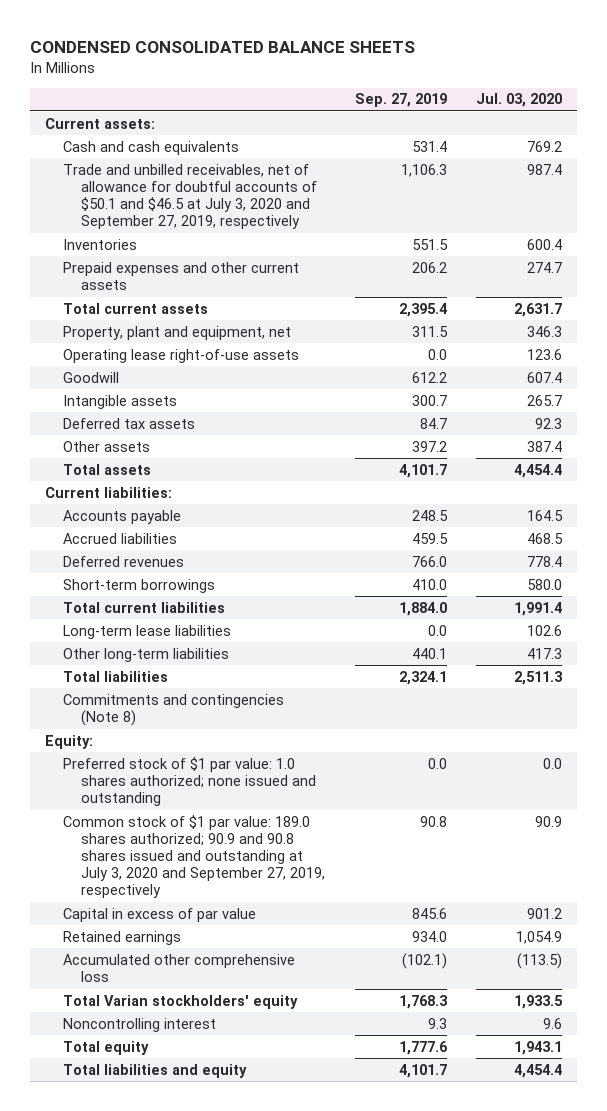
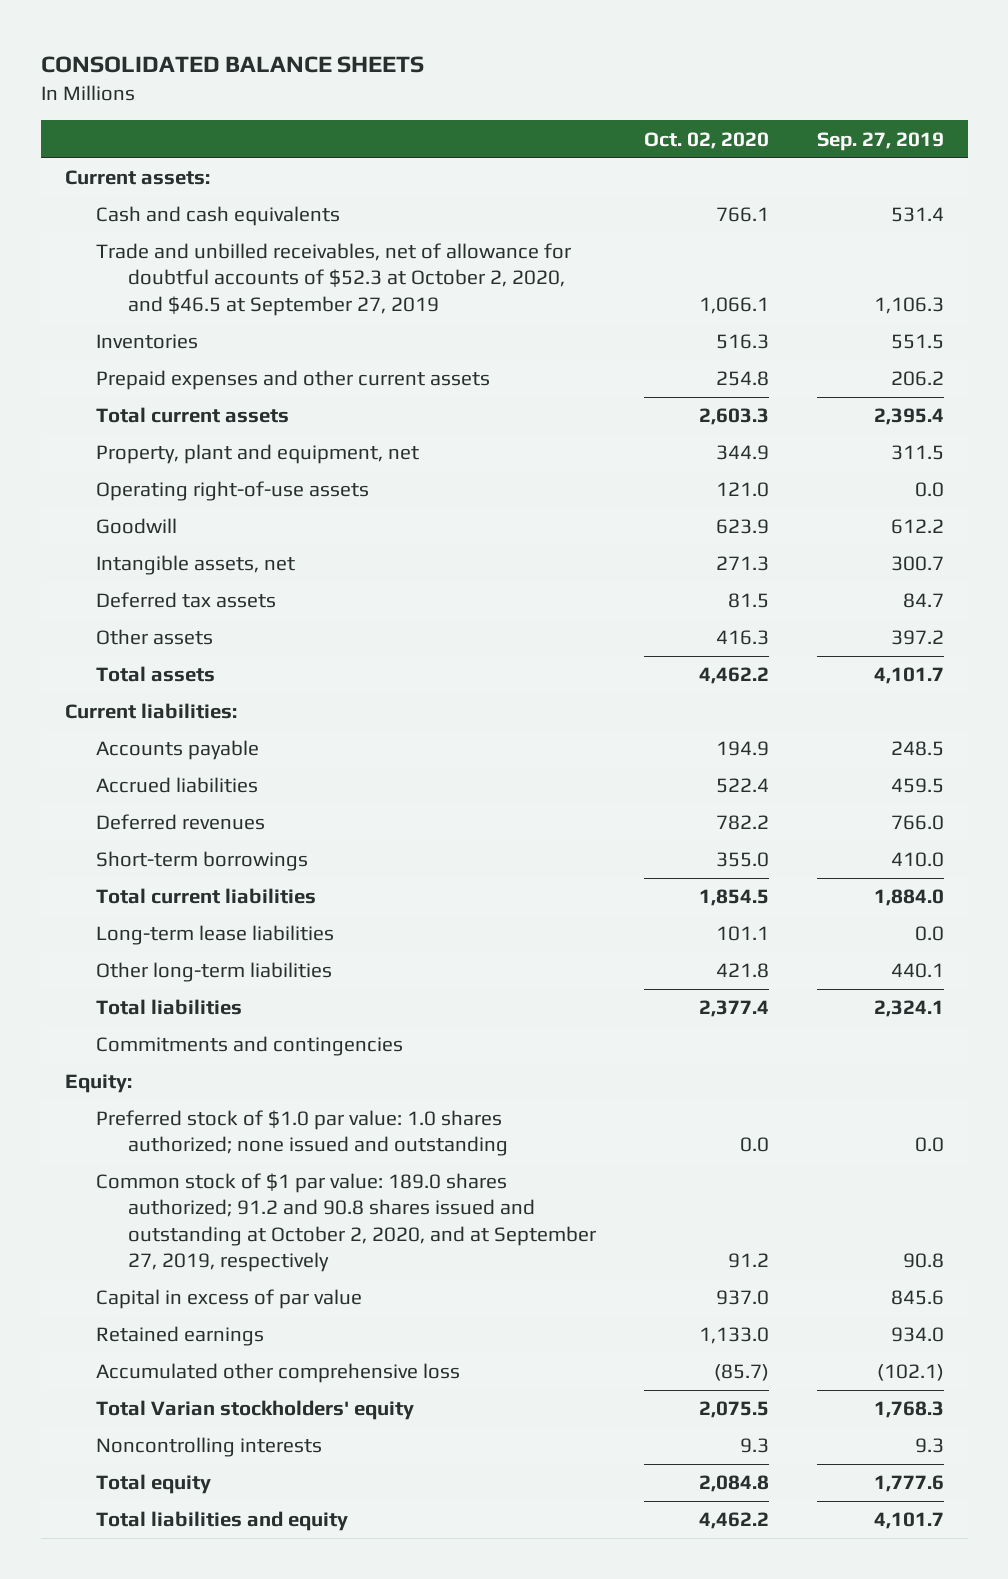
- CONDENSED CONSOLIDATED BALANCE SHEETS
+ CONSOLIDATED BALANCE SHEETS
- | Sep. 27, 2019 | Jul. 03, 2020
+ | Oct. 02, 2020 | Sep. 27, 2019
- Trade and unbilled receivables, net of allowance for doubtful accounts of $50.1 and $46.5 at July 3, 2020 and September 27, 2019, respectively | 1,106.3 | 987.4
+ Trade and unbilled receivables, net of allowance for doubtful accounts of $52.3 at October 2, 2020, and $46.5 at September 27, 2019 | 1,066.1 | 1,106.3
- Operating lease right-of-use assets | 0.0 | 123.6
+ Operating right-of-use assets | 121.0 | 0.0
- Intangible assets | 300.7 | 265.7
+ Intangible assets, net | 271.3 | 300.7
- Commitments and contingencies (Note 8)
+ Commitments and contingencies
- Preferred stock of $1 par value: 1.0 shares authorized; none issued and outstanding | 0.0 | 0.0
- Common stock of $1 par value: 189.0 shares authorized; 90.9 and 90.8 shares issued and outstanding at July 3, 2020 and September 27, 2019, respectively | 90.8 | 90.9
+ Preferred stock of $1.0 par value: 1.0 shares authorized; none issued and outstanding | 0.0 | 0.0
+ Common stock of $1 par value: 189.0 shares authorized; 91.2 and 90.8 shares issued and outstanding at October 2, 2020, and at September 27, 2019, respectively | 91.2 | 90.8
- Noncontrolling interest | 9.3 | 9.6
+ Noncontrolling interests | 9.3 | 9.3

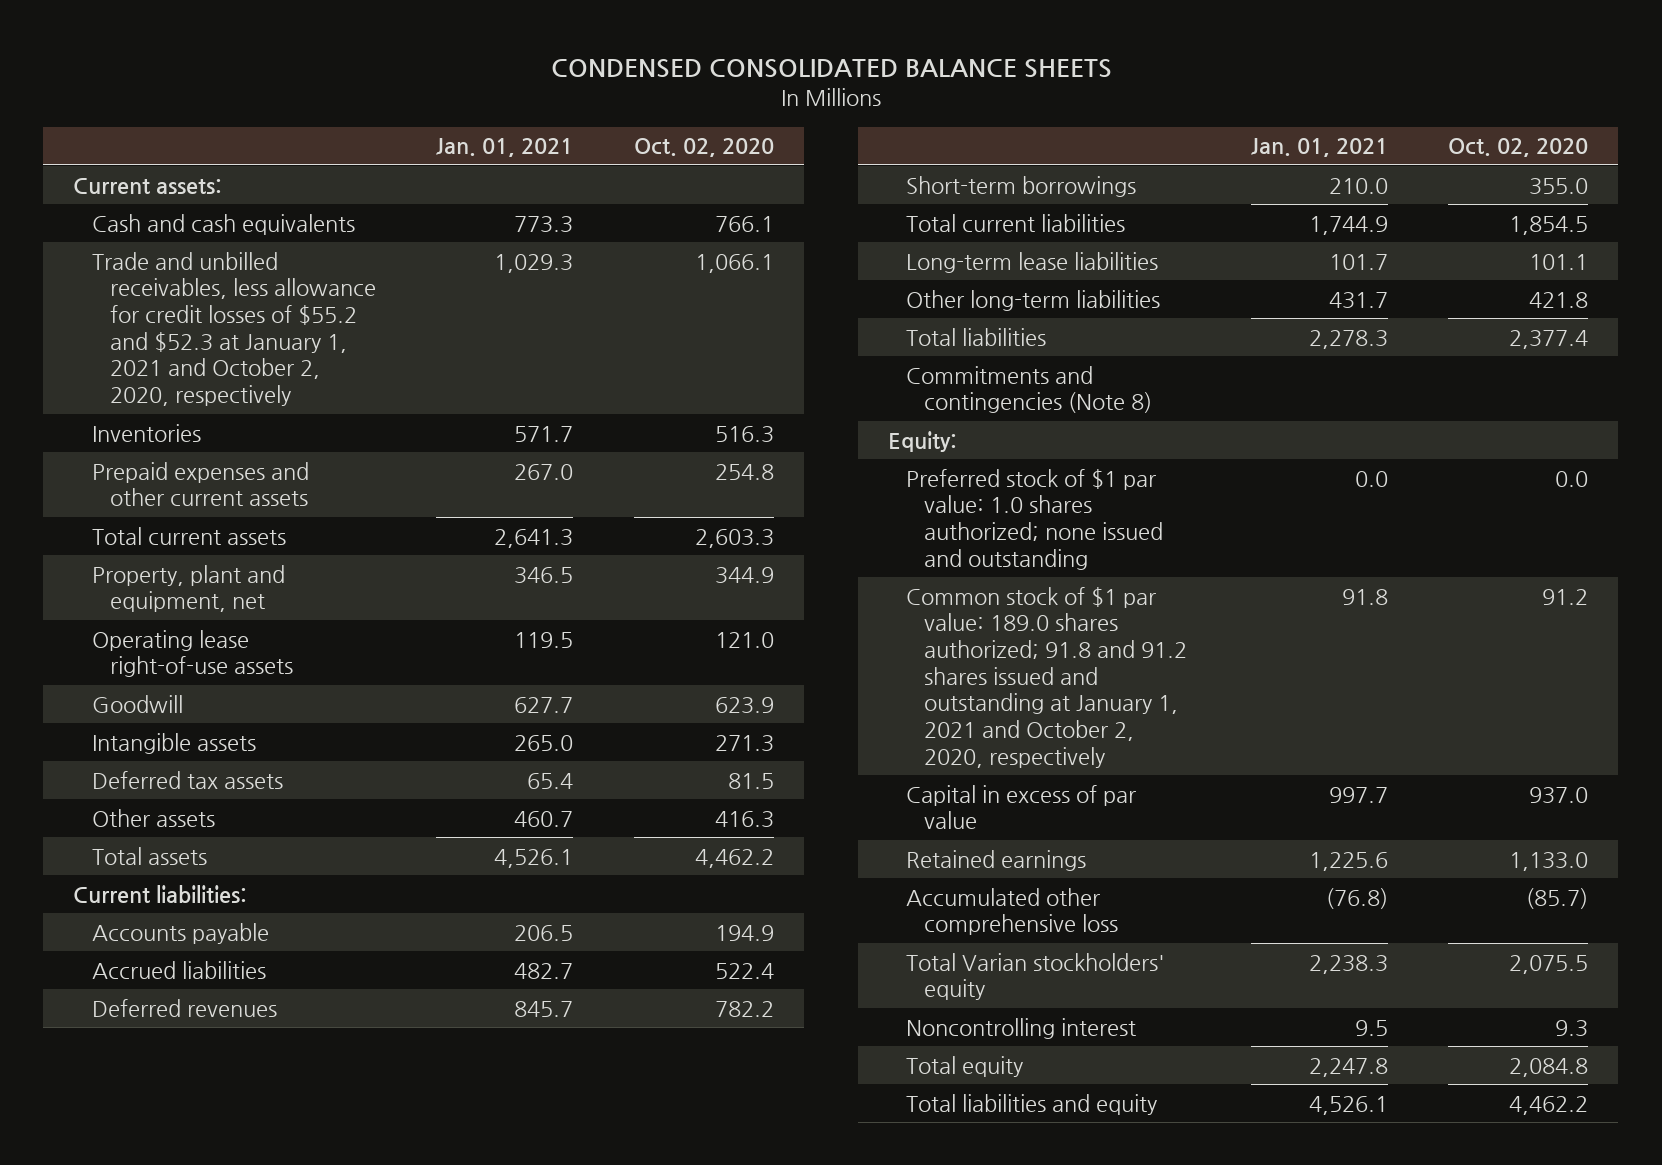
- CONSOLIDATED BALANCE SHEETS
+ CONDENSED CONSOLIDATED BALANCE SHEETS
- | Oct. 02, 2020 | Sep. 27, 2019
+ | Jan. 01, 2021 | Oct. 02, 2020
- Trade and unbilled receivables, net of allowance for doubtful accounts of $52.3 at October 2, 2020, and $46.5 at September 27, 2019 | 1,066.1 | 1,106.3
+ Trade and unbilled receivables, less allowance for credit losses of $55.2 and $52.3 at January 1, 2021 and October 2, 2020, respectively | 1,029.3 | 1,066.1
- Operating right-of-use assets | 121.0 | 0.0
+ Operating lease right-of-use assets | 119.5 | 121.0
- Intangible assets, net | 271.3 | 300.7
+ Intangible assets | 265.0 | 271.3
- Commitments and contingencies
+ Commitments and contingencies (Note 8)
- Preferred stock of $1.0 par value: 1.0 shares authorized; none issued and outstanding | 0.0 | 0.0
- Common stock of $1 par value: 189.0 shares authorized; 91.2 and 90.8 shares issued and outstanding at October 2, 2020, and at September 27, 2019, respectively | 91.2 | 90.8
+ Preferred stock of $1 par value: 1.0 shares authorized; none issued and outstanding | 0.0 | 0.0
+ Common stock of $1 par value: 189.0 shares authorized; 91.8 and 91.2 shares issued and outstanding at January 1, 2021 and October 2, 2020, respectively | 91.8 | 91.2
- Noncontrolling interests | 9.3 | 9.3
+ Noncontrolling interest | 9.5 | 9.3

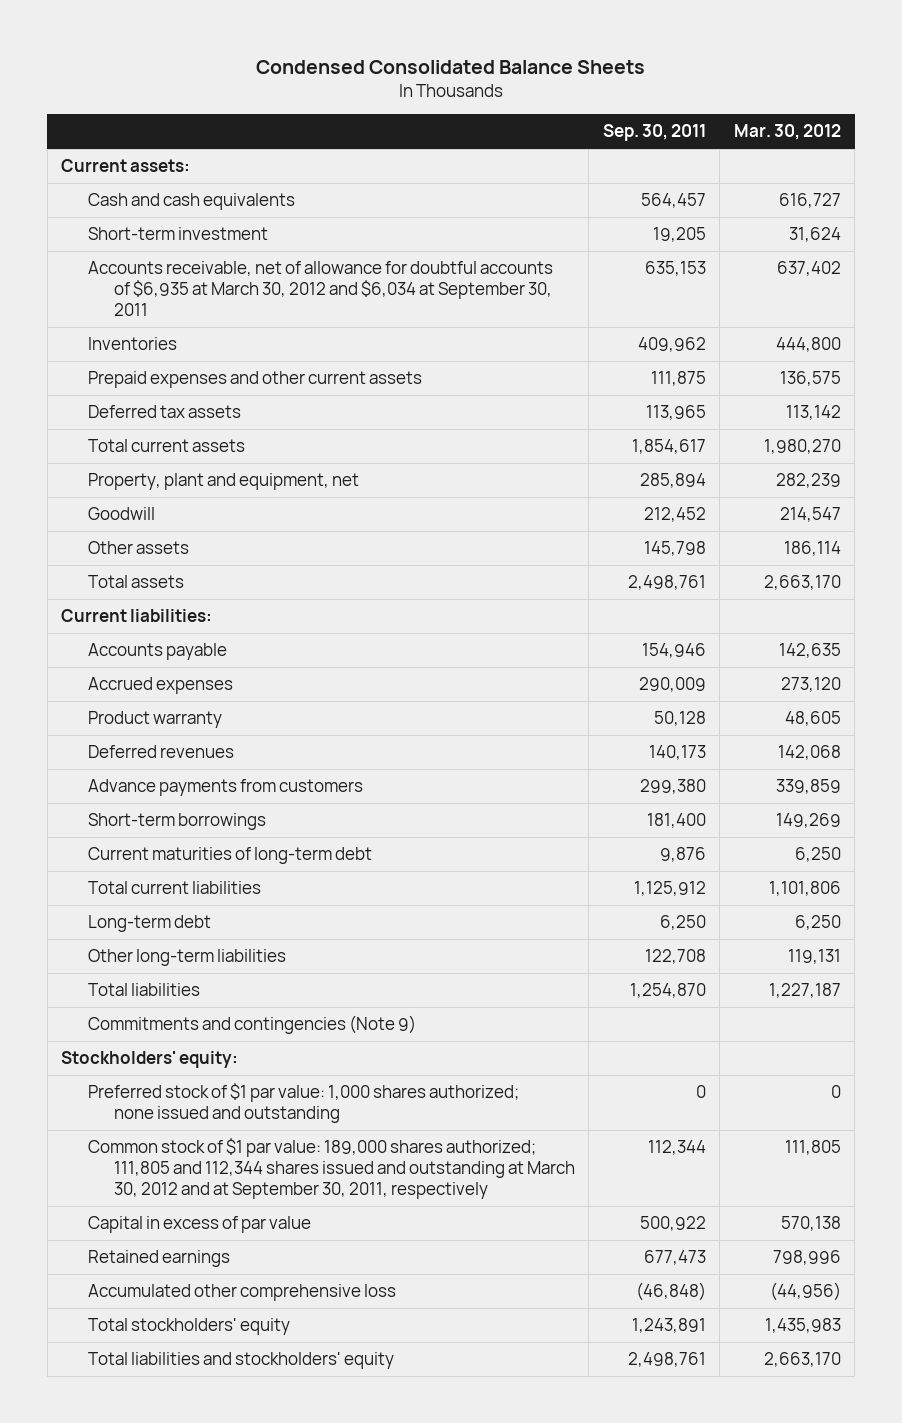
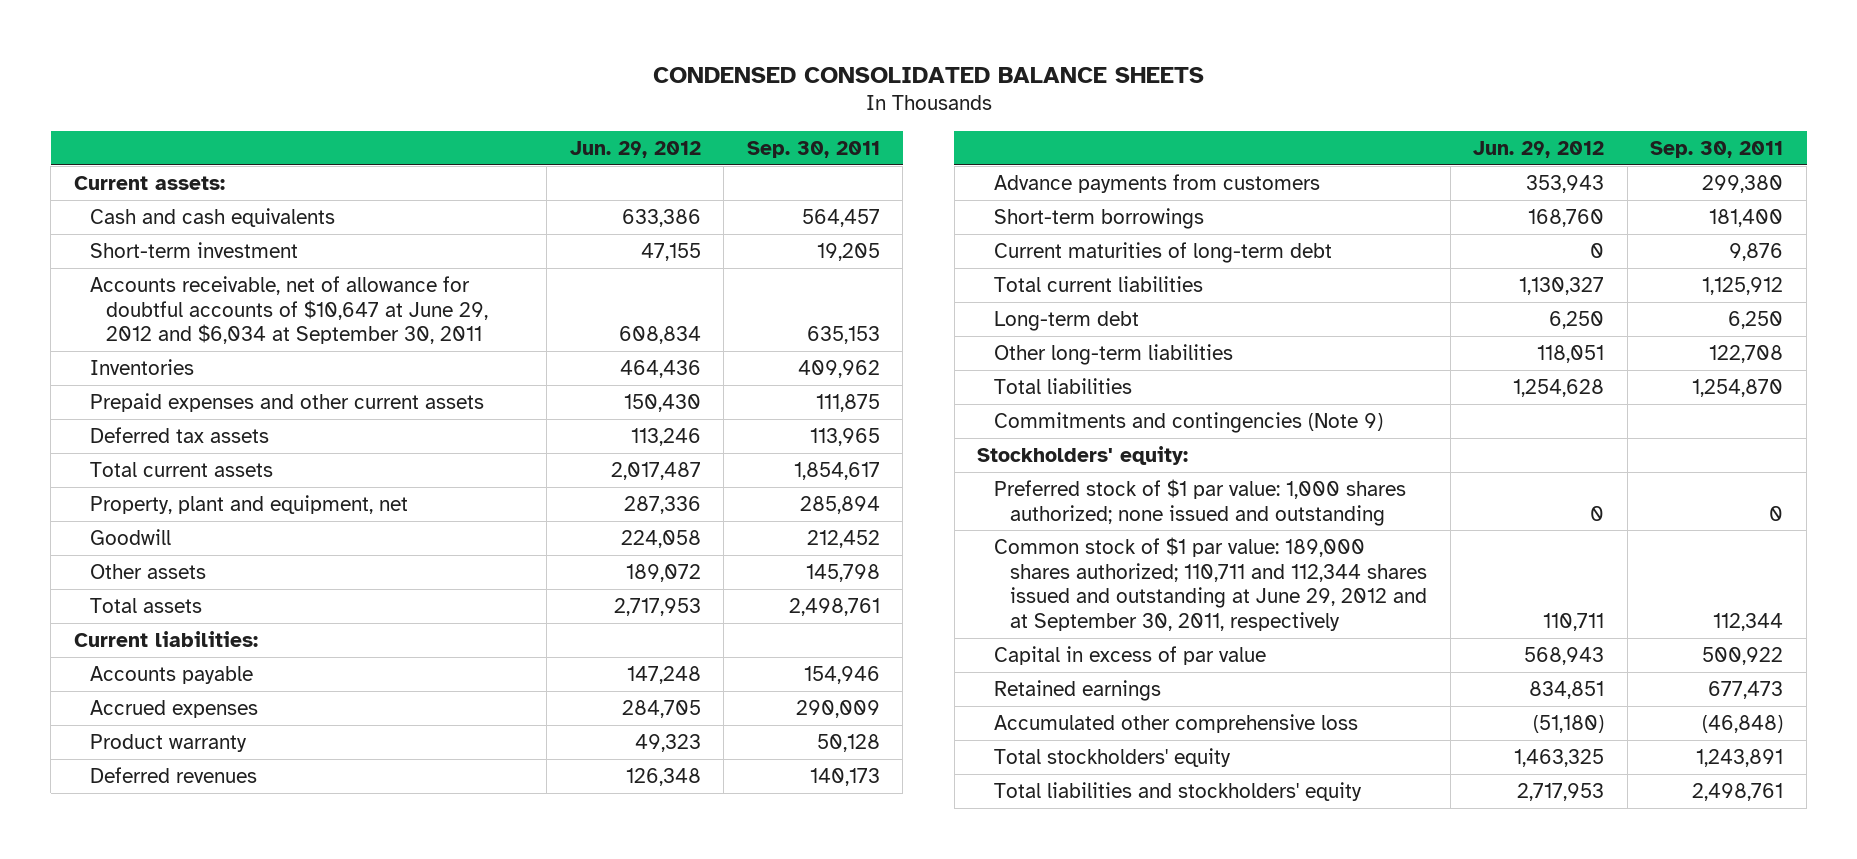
- Condensed Consolidated Balance Sheets
+ CONDENSED CONSOLIDATED BALANCE SHEETS
- | Sep. 30, 2011 | Mar. 30, 2012
+ | Jun. 29, 2012 | Sep. 30, 2011
- Accounts receivable, net of allowance for doubtful accounts of $6,935 at March 30, 2012 and $6,034 at September 30, 2011 | 635,153 | 637,402
+ Accounts receivable, net of allowance for doubtful accounts of $10,647 at June 29, 2012 and $6,034 at September 30, 2011 | 608,834 | 635,153
- Common stock of $1 par value: 189,000 shares authorized; 111,805 and 112,344 shares issued and outstanding at March 30, 2012 and at September 30, 2011, respectively | 112,344 | 111,805
+ Common stock of $1 par value: 189,000 shares authorized; 110,711 and 112,344 shares issued and outstanding at June 29, 2012 and at September 30, 2011, respectively | 110,711 | 112,344

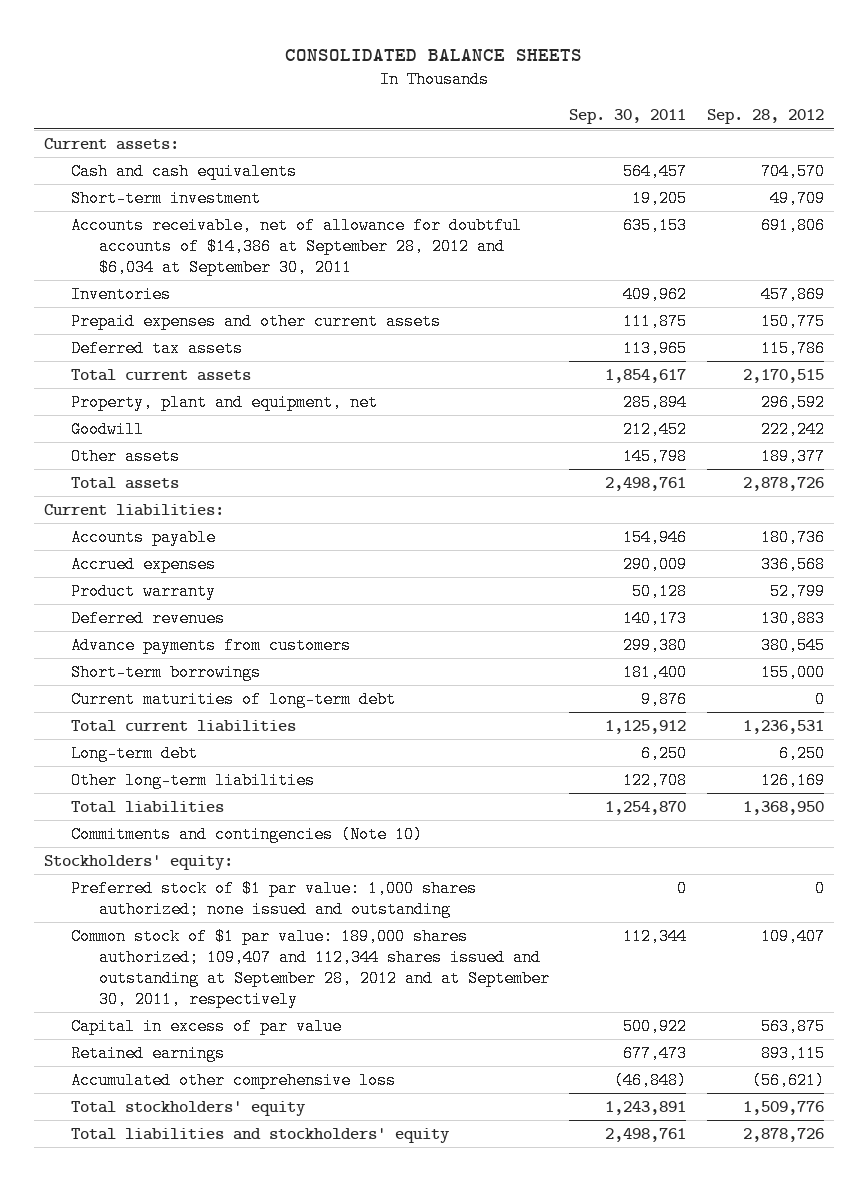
- CONDENSED CONSOLIDATED BALANCE SHEETS
+ CONSOLIDATED BALANCE SHEETS
- | Jun. 29, 2012 | Sep. 30, 2011
+ | Sep. 30, 2011 | Sep. 28, 2012
- Accounts receivable, net of allowance for doubtful accounts of $10,647 at June 29, 2012 and $6,034 at September 30, 2011 | 608,834 | 635,153
+ Accounts receivable, net of allowance for doubtful accounts of $14,386 at September 28, 2012 and $6,034 at September 30, 2011 | 635,153 | 691,806
- Commitments and contingencies (Note 9)
+ Commitments and contingencies (Note 10)
- Common stock of $1 par value: 189,000 shares authorized; 110,711 and 112,344 shares issued and outstanding at June 29, 2012 and at September 30, 2011, respectively | 110,711 | 112,344
+ Common stock of $1 par value: 189,000 shares authorized; 109,407 and 112,344 shares issued and outstanding at September 28, 2012 and at September 30, 2011, respectively | 112,344 | 109,407

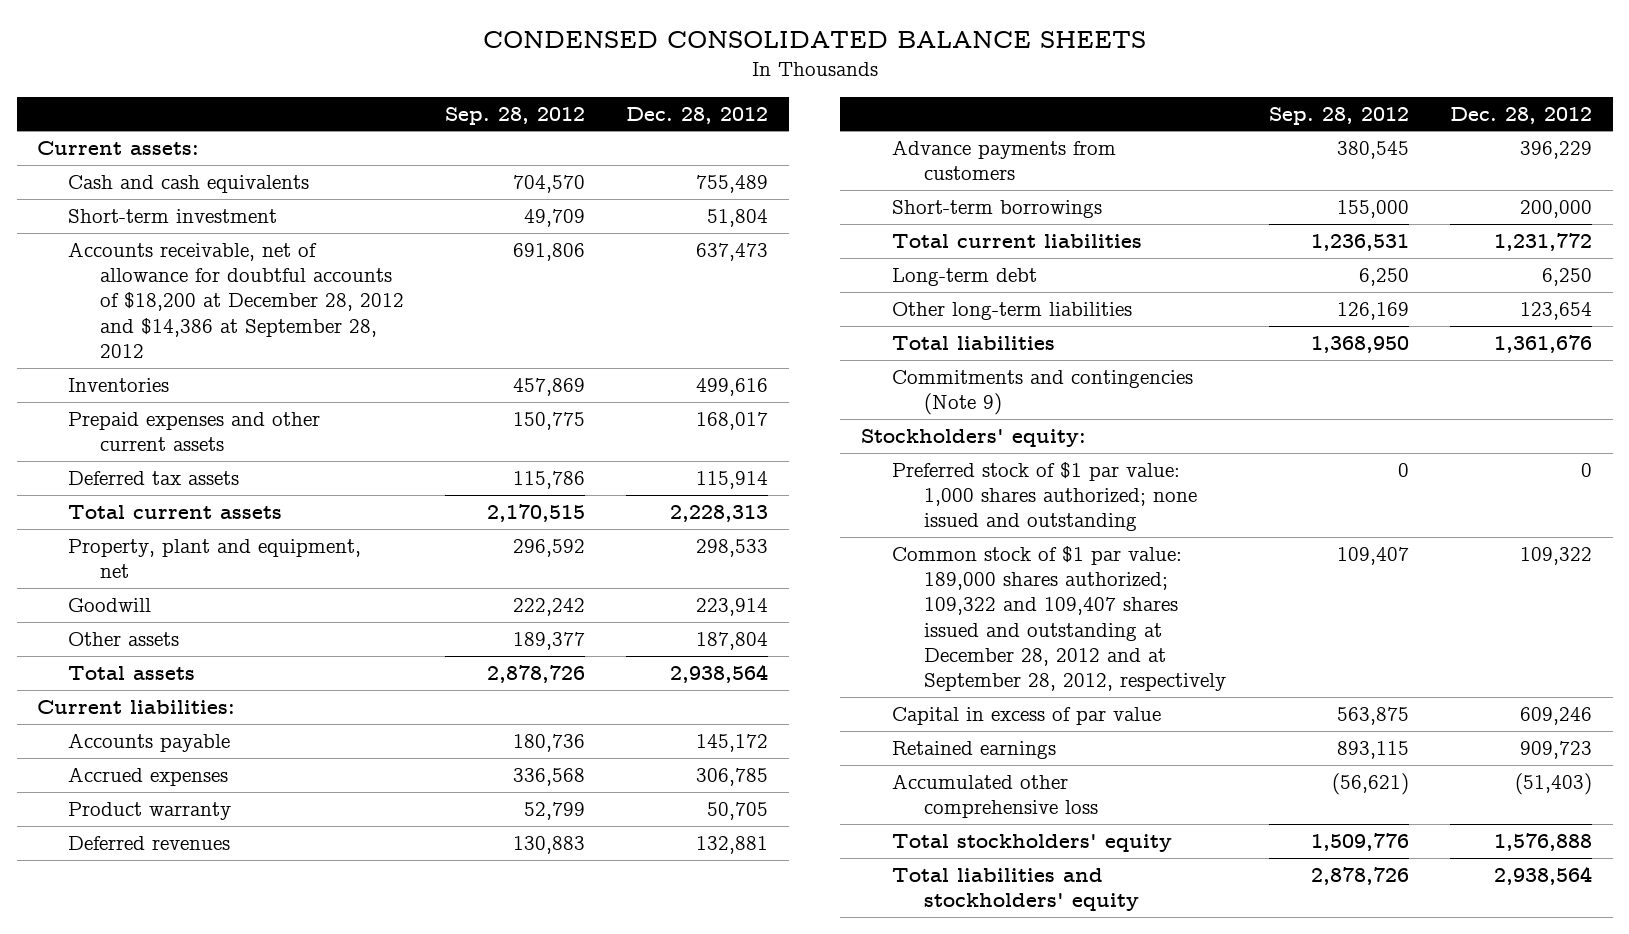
- CONSOLIDATED BALANCE SHEETS
+ CONDENSED CONSOLIDATED BALANCE SHEETS
- | Sep. 30, 2011 | Sep. 28, 2012
+ | Sep. 28, 2012 | Dec. 28, 2012
- Accounts receivable, net of allowance for doubtful accounts of $14,386 at September 28, 2012 and $6,034 at September 30, 2011 | 635,153 | 691,806
+ Accounts receivable, net of allowance for doubtful accounts of $18,200 at December 28, 2012 and $14,386 at September 28, 2012 | 691,806 | 637,473
- Current maturities of long-term debt | 9,876 | 0
- Commitments and contingencies (Note 10)
+ Commitments and contingencies (Note 9)
- Common stock of $1 par value: 189,000 shares authorized; 109,407 and 112,344 shares issued and outstanding at September 28, 2012 and at September 30, 2011, respectively | 112,344 | 109,407
+ Common stock of $1 par value: 189,000 shares authorized; 109,322 and 109,407 shares issued and outstanding at December 28, 2012 and at September 28, 2012, respectively | 109,407 | 109,322

